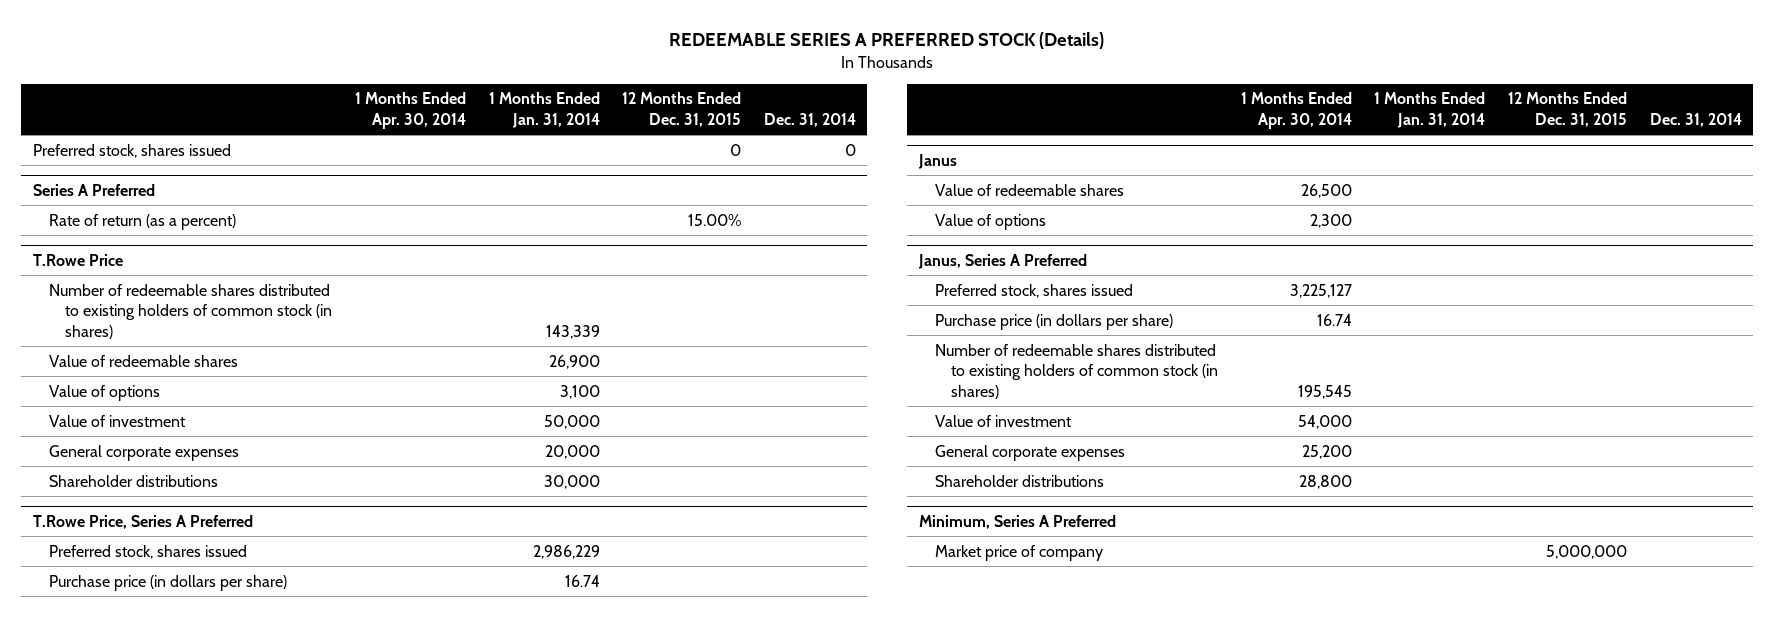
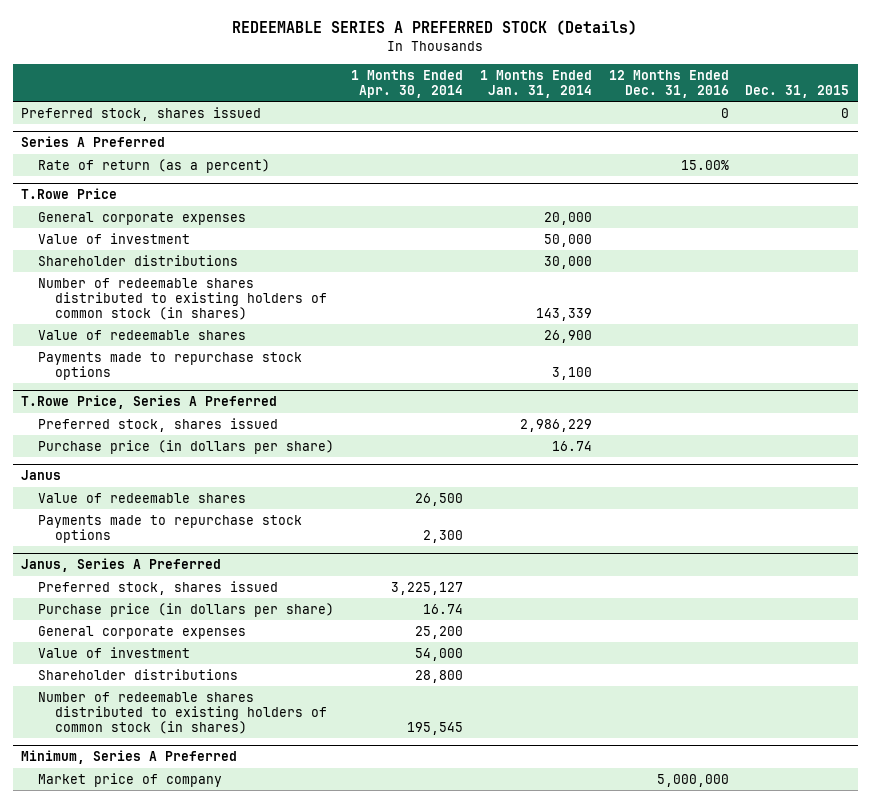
- | 1 Months Ended Apr. 30, 2014 | 1 Months Ended Jan. 31, 2014 | 12 Months Ended Dec. 31, 2015 | Dec. 31, 2014
+ | 1 Months Ended Apr. 30, 2014 | 1 Months Ended Jan. 31, 2014 | 12 Months Ended Dec. 31, 2016 | Dec. 31, 2015
@ T.Rowe Price
- Value of options | | 3,100 | |
moved down: Value of investment | | 50,000 | |
moved down: Number of redeemable shares distributed to existing holders of common stock (in shares) | | 143,339 | |
moved down: Value of redeemable shares | | 26,900 | |
+ Payments made to repurchase stock options | | 3,100 | |
@ Janus
- Value of options | 2,300 | | |
+ Payments made to repurchase stock options | 2,300 | | |
@ Janus, Series A Preferred
moved down: Value of investment | 54,000 | | |
moved down: Number of redeemable shares distributed to existing holders of common stock (in shares) | 195,545 | | |

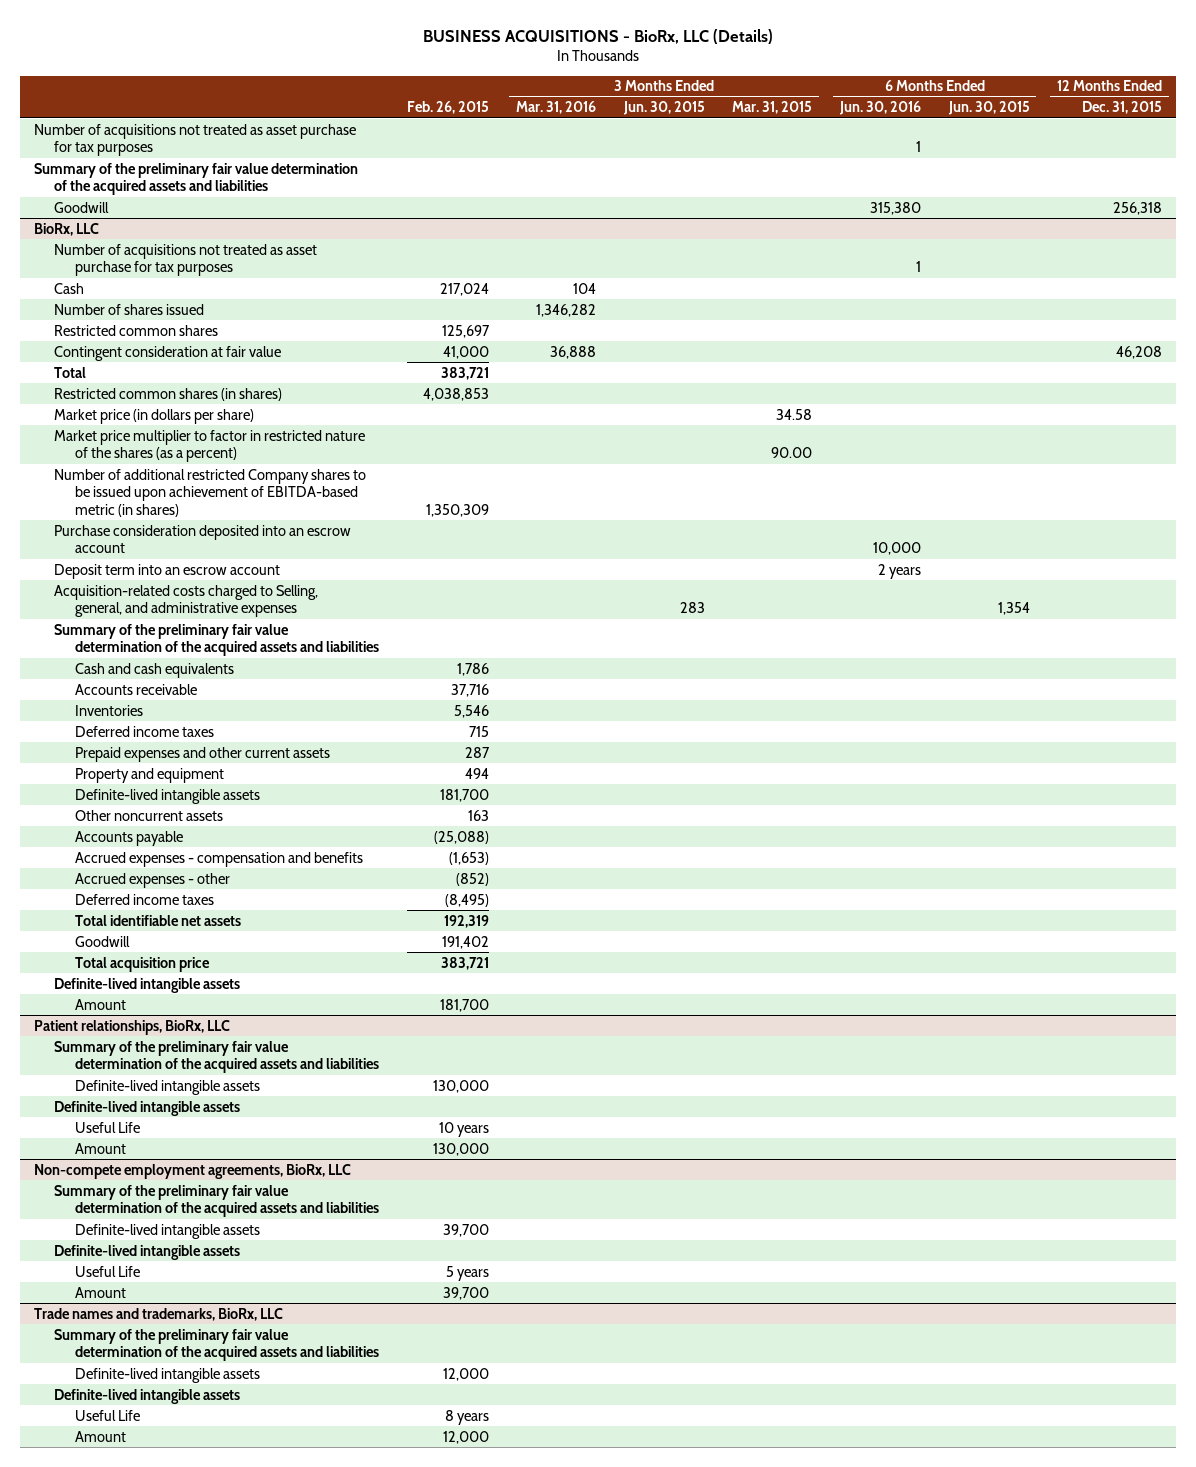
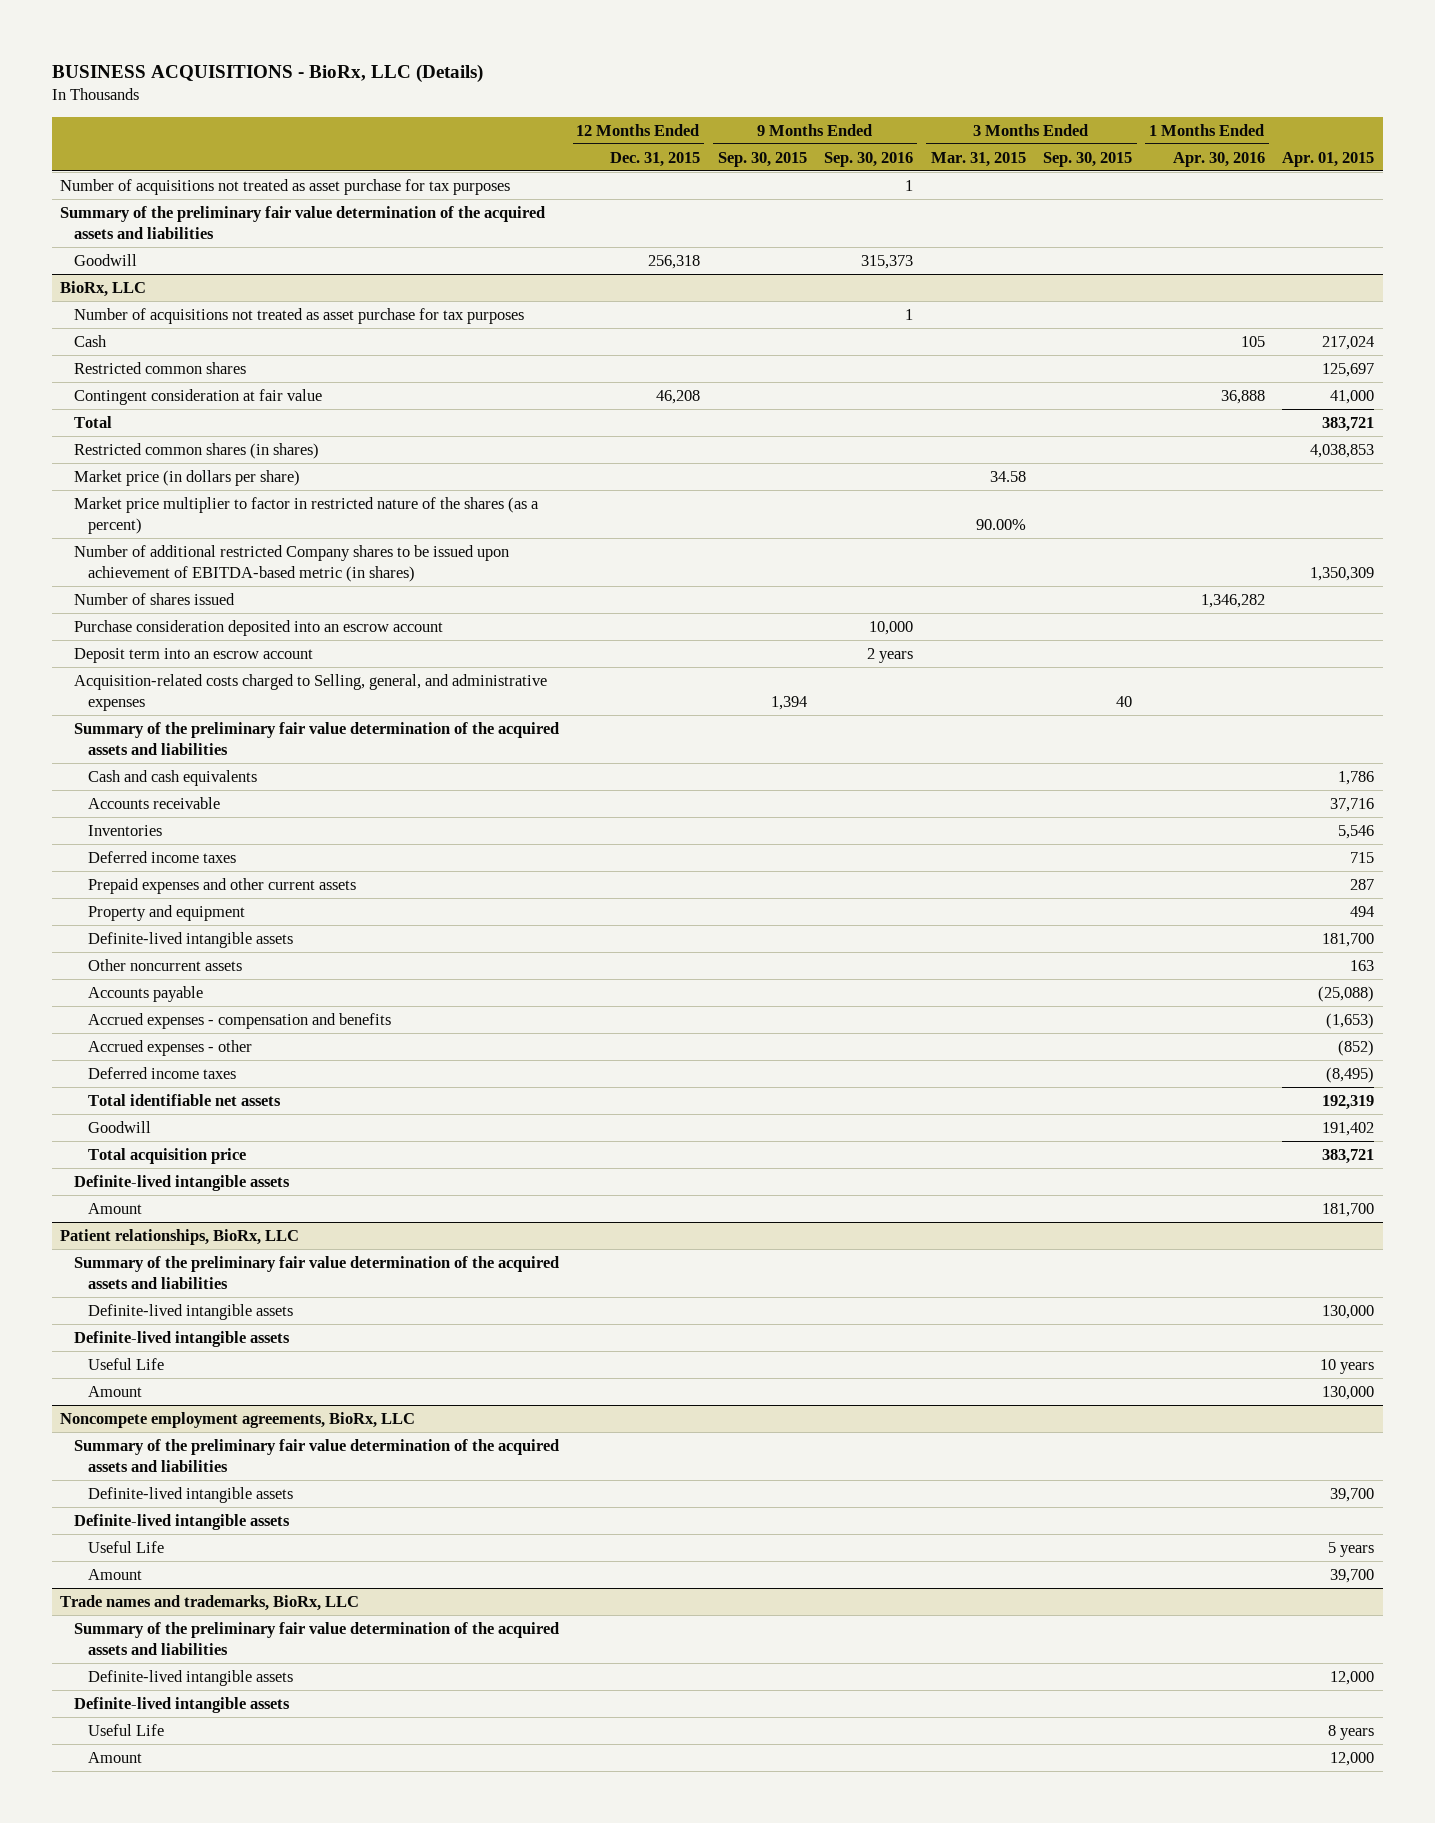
- | Feb. 26, 2015 | 3 Months Ended Mar. 31, 2016 | 3 Months Ended Jun. 30, 2015 | 3 Months Ended Mar. 31, 2015 | 6 Months Ended Jun. 30, 2016 | 6 Months Ended Jun. 30, 2015 | 12 Months Ended Dec. 31, 2015
+ | 12 Months Ended Dec. 31, 2015 | 9 Months Ended Sep. 30, 2015 | 9 Months Ended Sep. 30, 2016 | 3 Months Ended Mar. 31, 2015 | 3 Months Ended Sep. 30, 2015 | 1 Months Ended Apr. 30, 2016 | Apr. 01, 2015
@ BioRx, LLC
- Market price multiplier to factor in restricted nature of the shares (as a percent) | | | | 90.00 | | |
+ Market price multiplier to factor in restricted nature of the shares (as a percent) | | | | 90.00% | | |
moved down: Number of shares issued | | | | | | 1,346,282 |
- Non-compete employment agreements, BioRx, LLC
+ Noncompete employment agreements, BioRx, LLC

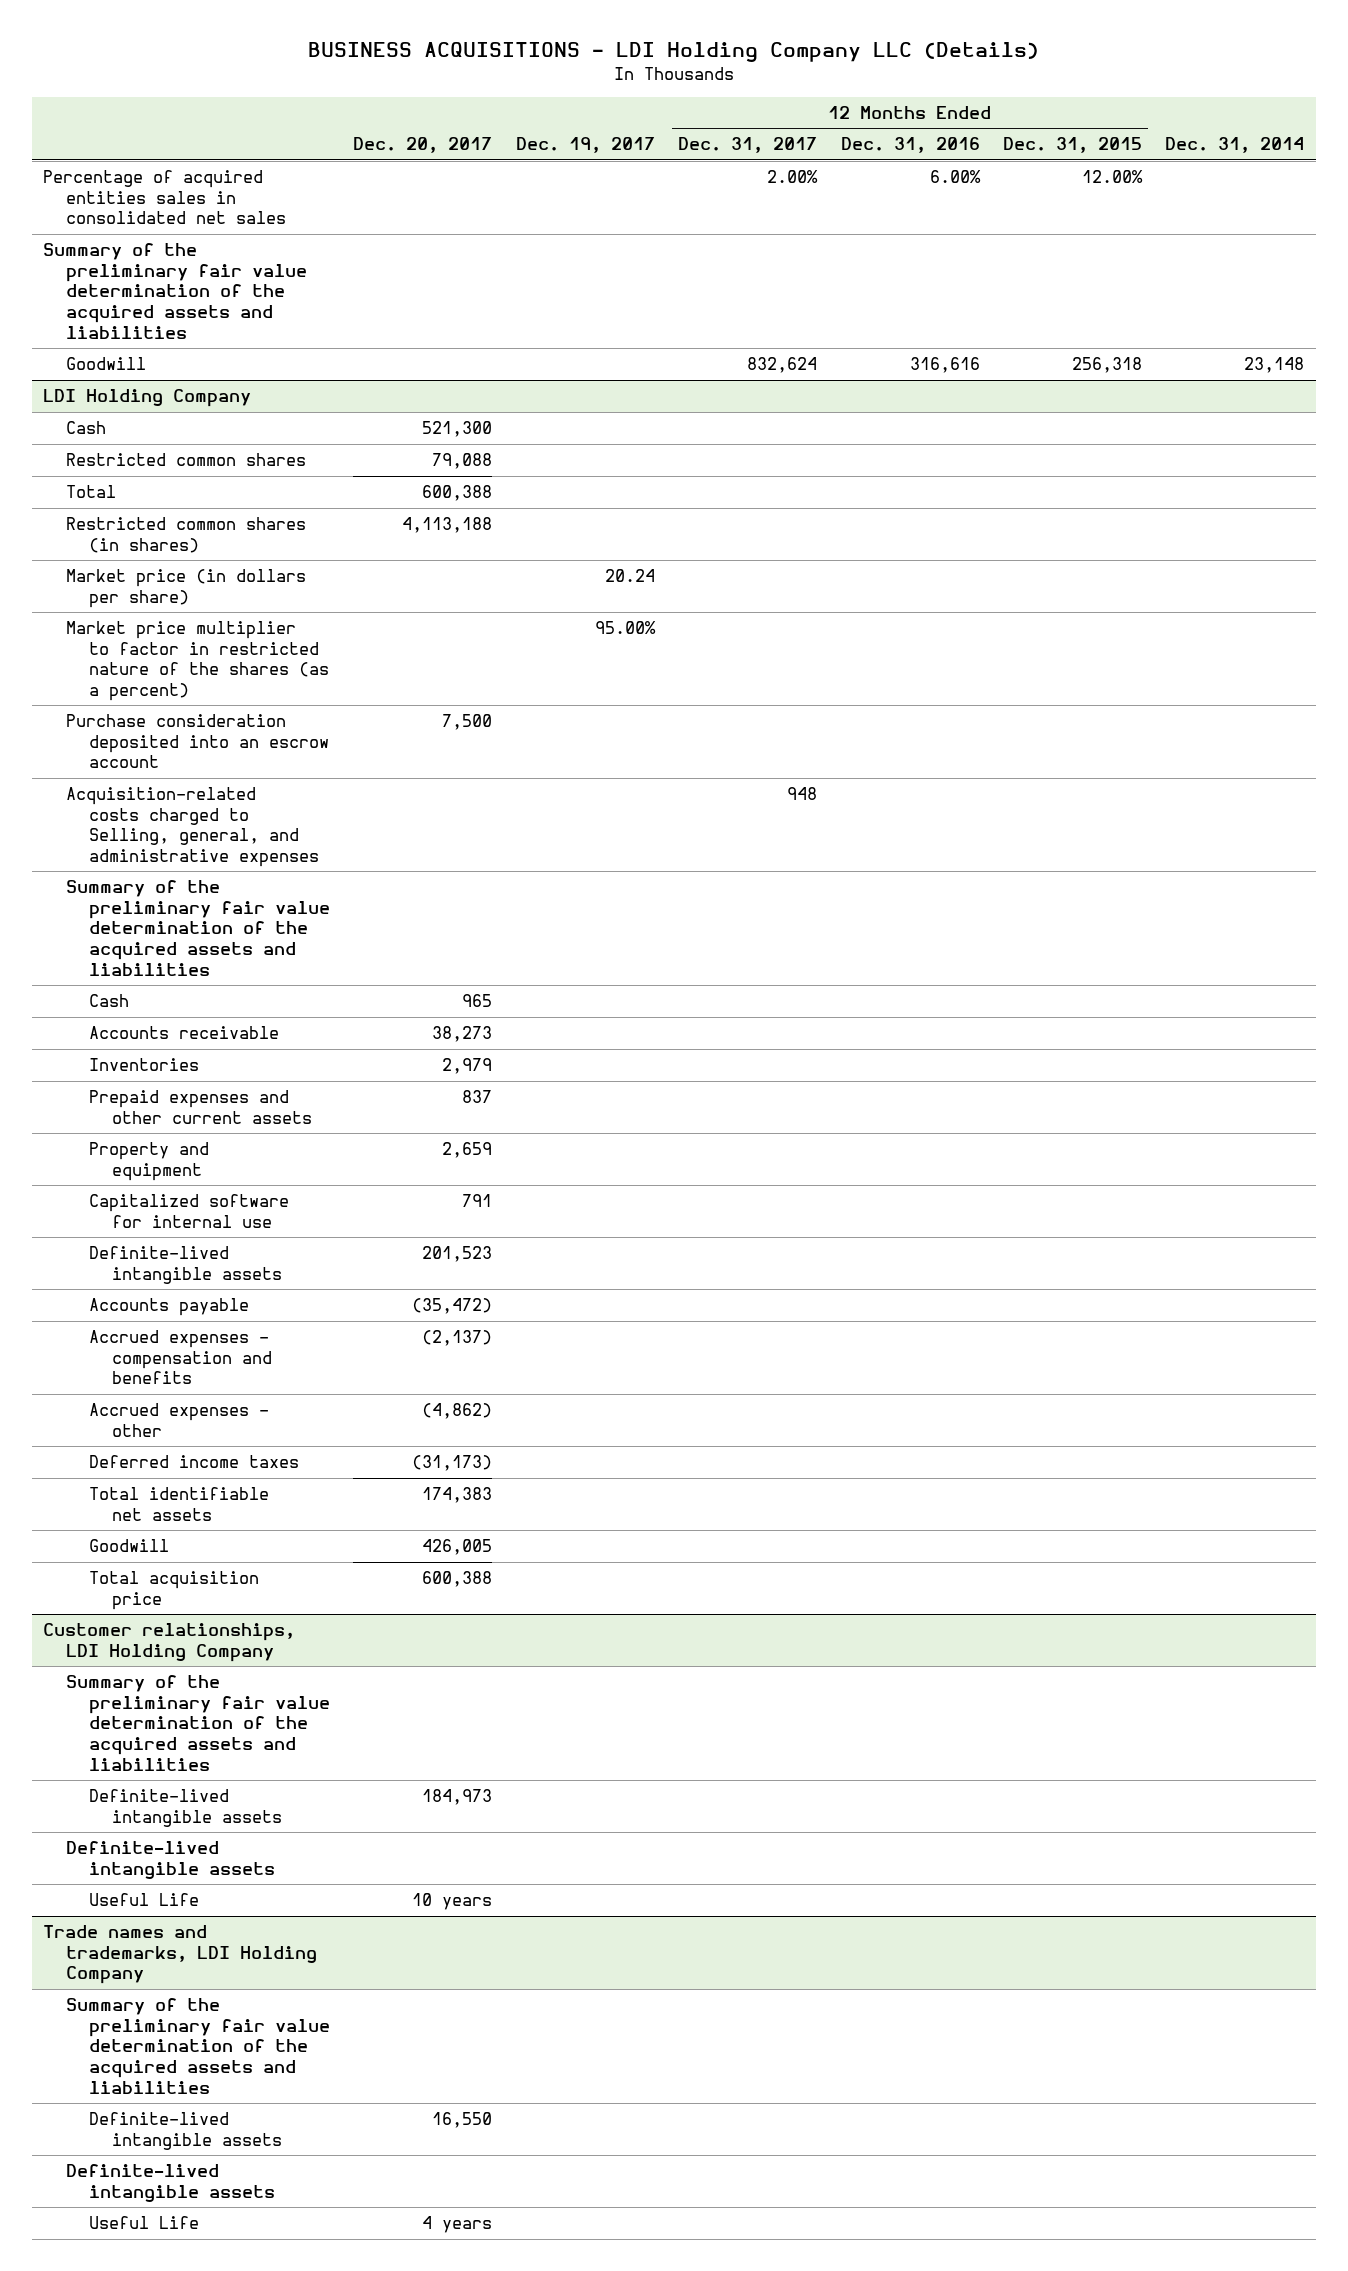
- BUSINESS ACQUISITIONS - BioRx, LLC (Details)
+ BUSINESS ACQUISITIONS - LDI Holding Company LLC (Details)
- | 12 Months Ended Dec. 31, 2015 | 9 Months Ended Sep. 30, 2015 | 9 Months Ended Sep. 30, 2016 | 3 Months Ended Mar. 31, 2015 | 3 Months Ended Sep. 30, 2015 | 1 Months Ended Apr. 30, 2016 | Apr. 01, 2015
+ | Dec. 20, 2017 | Dec. 19, 2017 | 12 Months Ended Dec. 31, 2017 | 12 Months Ended Dec. 31, 2016 | 12 Months Ended Dec. 31, 2015 | Dec. 31, 2014
- Number of acquisitions not treated as asset purchase for tax purposes | | | 1 | | | |
+ Percentage of acquired entities sales in consolidated net sales | | | 2.00% | 6.00% | 12.00% |
- BioRx, LLC
- Number of acquisitions not treated as asset purchase for tax purposes | | | 1 | | | |
- Cash | | | | | | 105 | 217,024
- Restricted common shares | | | | | | | 125,697
- Contingent consideration at fair value | 46,208 | | | | | 36,888 | 41,000
- Total | | | | | | | 383,721
- Restricted common shares (in shares) | | | | | | | 4,038,853
- Market price (in dollars per share) | | | | 34.58 | | |
- Market price multiplier to factor in restricted nature of the shares (as a percent) | | | | 90.00% | | |
- Number of additional restricted Company shares to be issued upon achievement of EBITDA-based metric (in shares) | | | | | | | 1,350,309
- Number of shares issued | | | | | | 1,346,282 |
- Purchase consideration deposited into an escrow account | | | 10,000 | | | |
- Deposit term into an escrow account | | | 2 years | | | |
- Acquisition-related costs charged to Selling, general, and administrative expenses | | 1,394 | | | 40 | |
- Summary of the preliminary fair value determination of the acquired assets and liabilities
- Cash and cash equivalents | | | | | | | 1,786
- Accounts receivable | | | | | | | 37,716
- Inventories | | | | | | | 5,546
- Deferred income taxes | | | | | | | 715
- Prepaid expenses and other current assets | | | | | | | 287
- Property and equipment | | | | | | | 494
- Definite-lived intangible assets | | | | | | | 181,700
- Other noncurrent assets | | | | | | | 163
- Accounts payable | | | | | | | (25,088)
- Accrued expenses - compensation and benefits | | | | | | | (1,653)
- Accrued expenses - other | | | | | | | (852)
- Deferred income taxes | | | | | | | (8,495)
- Total identifiable net assets | | | | | | | 192,319
- Goodwill | | | | | | | 191,402
- Total acquisition price | | | | | | | 383,721
- Definite-lived intangible assets
- Amount | | | | | | | 181,700
- Patient relationships, BioRx, LLC
- Summary of the preliminary fair value determination of the acquired assets and liabilities
- Definite-lived intangible assets | | | | | | | 130,000
- Definite-lived intangible assets
- Useful Life | | | | | | | 10 years
- Amount | | | | | | | 130,000
- Noncompete employment agreements, BioRx, LLC
- Summary of the preliminary fair value determination of the acquired assets and liabilities
- Definite-lived intangible assets | | | | | | | 39,700
- Definite-lived intangible assets
- Useful Life | | | | | | | 5 years
- Amount | | | | | | | 39,700
- Trade names and trademarks, BioRx, LLC
- Summary of the preliminary fair value determination of the acquired assets and liabilities
- Definite-lived intangible assets | | | | | | | 12,000
- Definite-lived intangible assets
- Useful Life | | | | | | | 8 years
- Amount | | | | | | | 12,000
+ LDI Holding Company
+ Cash | 521,300 | | | | |
+ Restricted common shares | 79,088 | | | | |
+ Total | 600,388 | | | | |
+ Restricted common shares (in shares) | 4,113,188 | | | | |
+ Market price (in dollars per share) | | 20.24 | | | |
+ Market price multiplier to factor in restricted nature of the shares (as a percent) | | 95.00% | | | |
+ Purchase consideration deposited into an escrow account | 7,500 | | | | |
+ Acquisition-related costs charged to Selling, general, and administrative expenses | | | 948 | | |
+ Summary of the preliminary fair value determination of the acquired assets and liabilities
+ Cash | 965 | | | | |
+ Accounts receivable | 38,273 | | | | |
+ Inventories | 2,979 | | | | |
+ Prepaid expenses and other current assets | 837 | | | | |
+ Property and equipment | 2,659 | | | | |
+ Capitalized software for internal use | 791 | | | | |
+ Definite-lived intangible assets | 201,523 | | | | |
+ Accounts payable | (35,472) | | | | |
+ Accrued expenses - compensation and benefits | (2,137) | | | | |
+ Accrued expenses - other | (4,862) | | | | |
+ Deferred income taxes | (31,173) | | | | |
+ Total identifiable net assets | 174,383 | | | | |
+ Goodwill | 426,005 | | | | |
+ Total acquisition price | 600,388 | | | | |
+ Customer relationships, LDI Holding Company
+ Summary of the preliminary fair value determination of the acquired assets and liabilities
+ Definite-lived intangible assets | 184,973 | | | | |
+ Definite-lived intangible assets
+ Useful Life | 10 years | | | | |
+ Trade names and trademarks, LDI Holding Company
+ Summary of the preliminary fair value determination of the acquired assets and liabilities
+ Definite-lived intangible assets | 16,550 | | | | |
+ Definite-lived intangible assets
+ Useful Life | 4 years | | | | |

